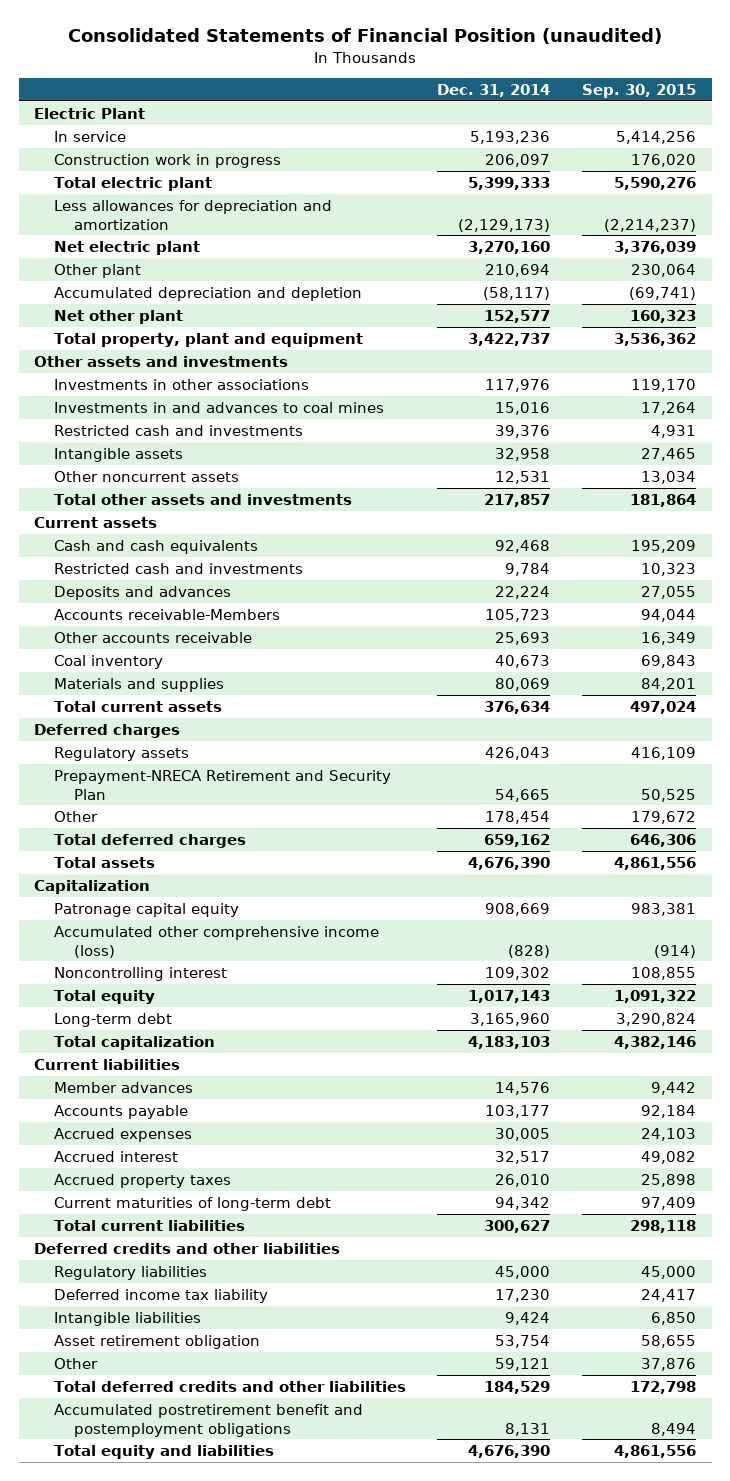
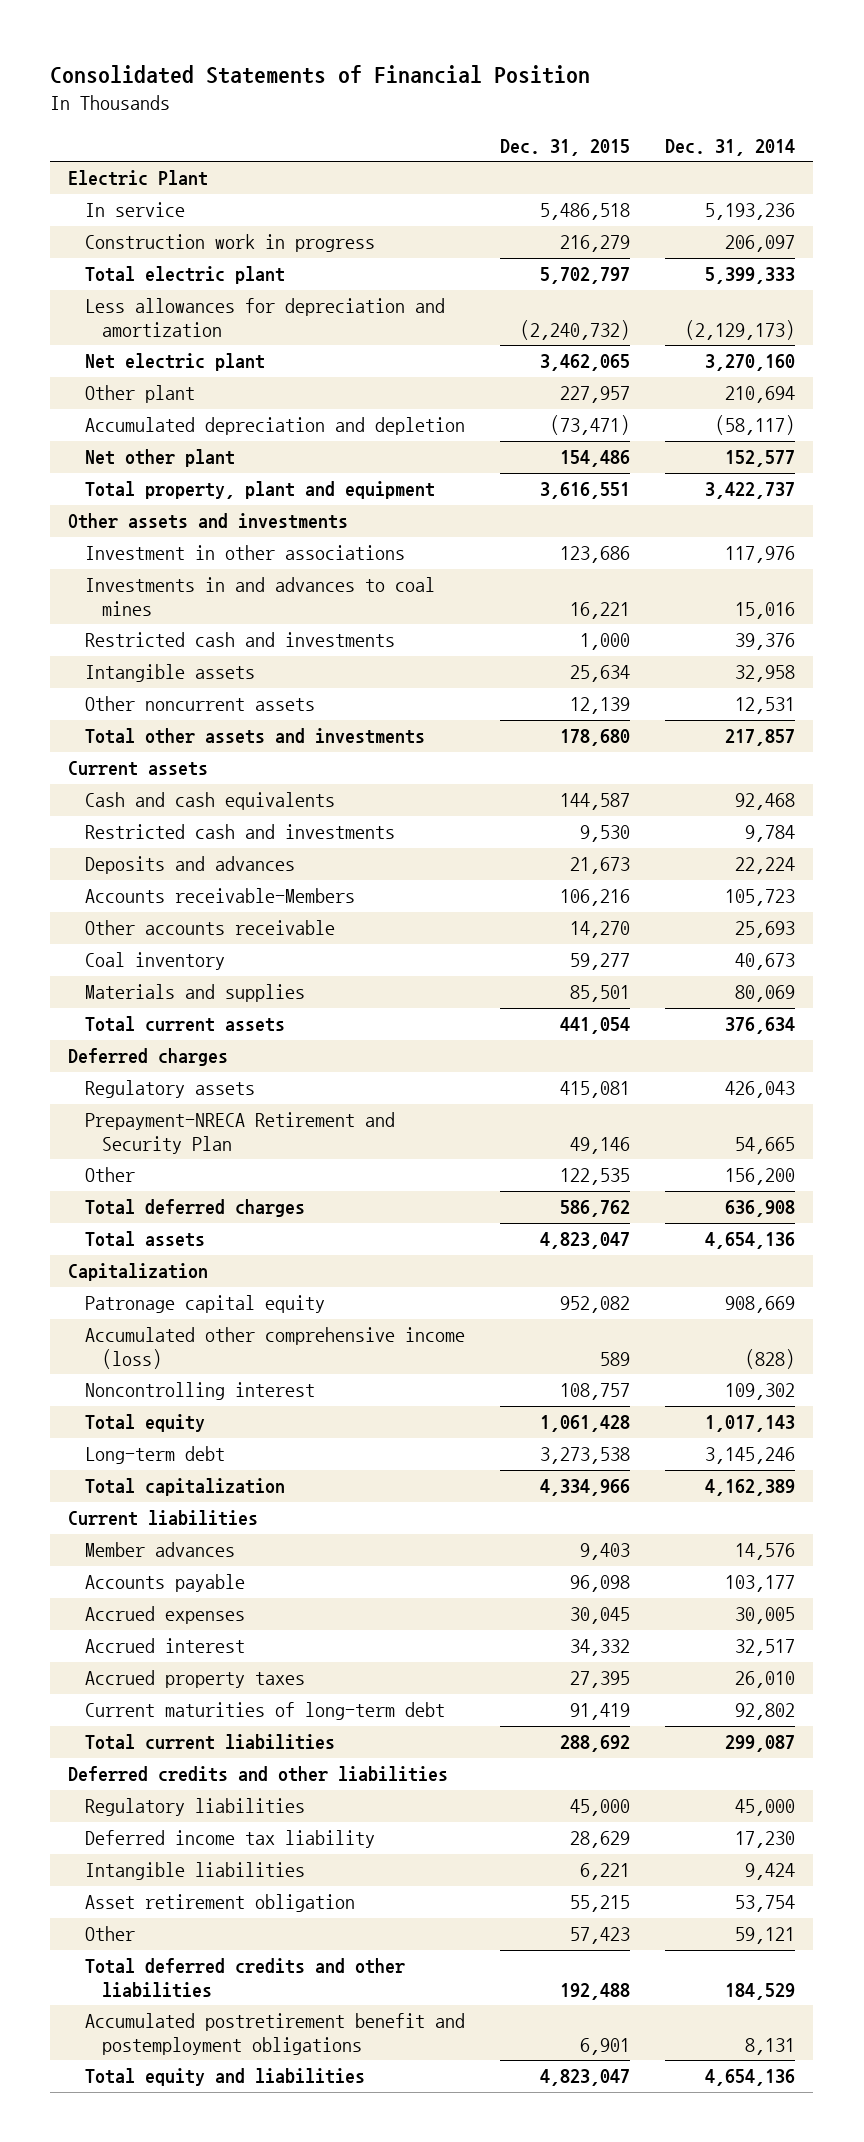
- Consolidated Statements of Financial Position (unaudited)
+ Consolidated Statements of Financial Position
- | Dec. 31, 2014 | Sep. 30, 2015
+ | Dec. 31, 2015 | Dec. 31, 2014
- Investments in other associations | 117,976 | 119,170
+ Investment in other associations | 123,686 | 117,976
- Other | 178,454 | 179,672
- Total deferred charges | 659,162 | 646,306
- Total assets | 4,676,390 | 4,861,556
+ Other | 122,535 | 156,200
+ Total deferred charges | 586,762 | 636,908
+ Total assets | 4,823,047 | 4,654,136
- Long-term debt | 3,165,960 | 3,290,824
- Total capitalization | 4,183,103 | 4,382,146
+ Long-term debt | 3,273,538 | 3,145,246
+ Total capitalization | 4,334,966 | 4,162,389
- Current maturities of long-term debt | 94,342 | 97,409
- Total current liabilities | 300,627 | 298,118
+ Current maturities of long-term debt | 91,419 | 92,802
+ Total current liabilities | 288,692 | 299,087
- Total equity and liabilities | 4,676,390 | 4,861,556
+ Total equity and liabilities | 4,823,047 | 4,654,136

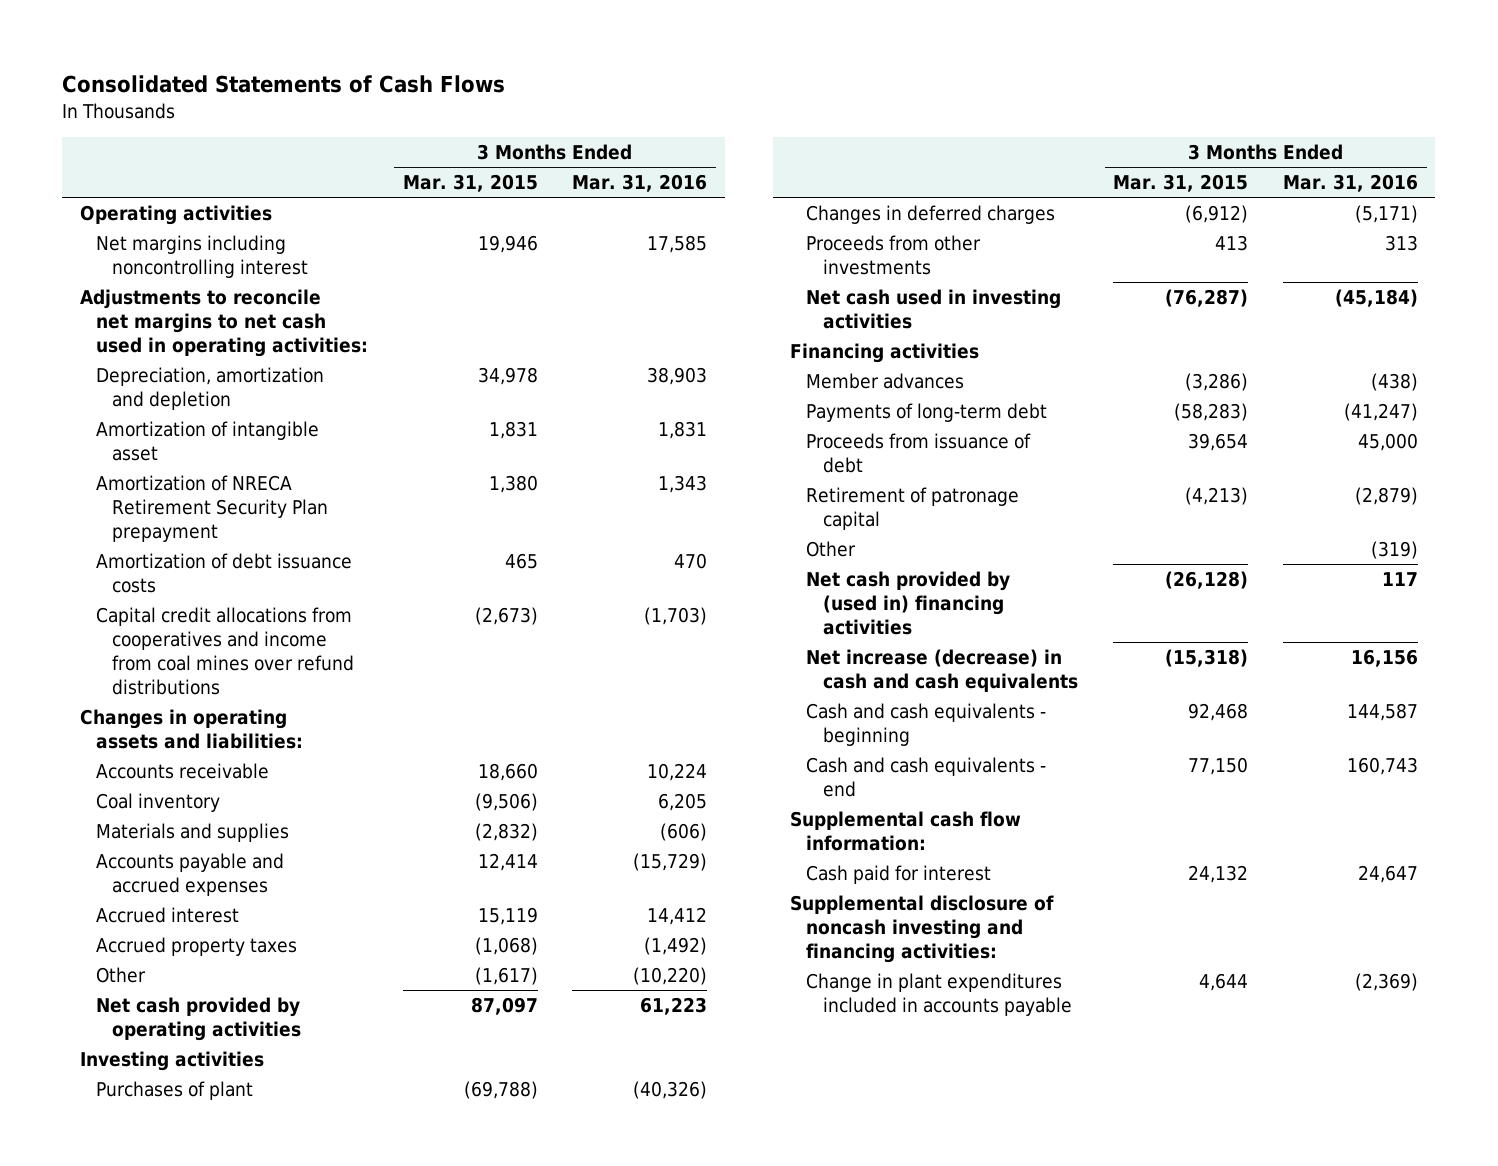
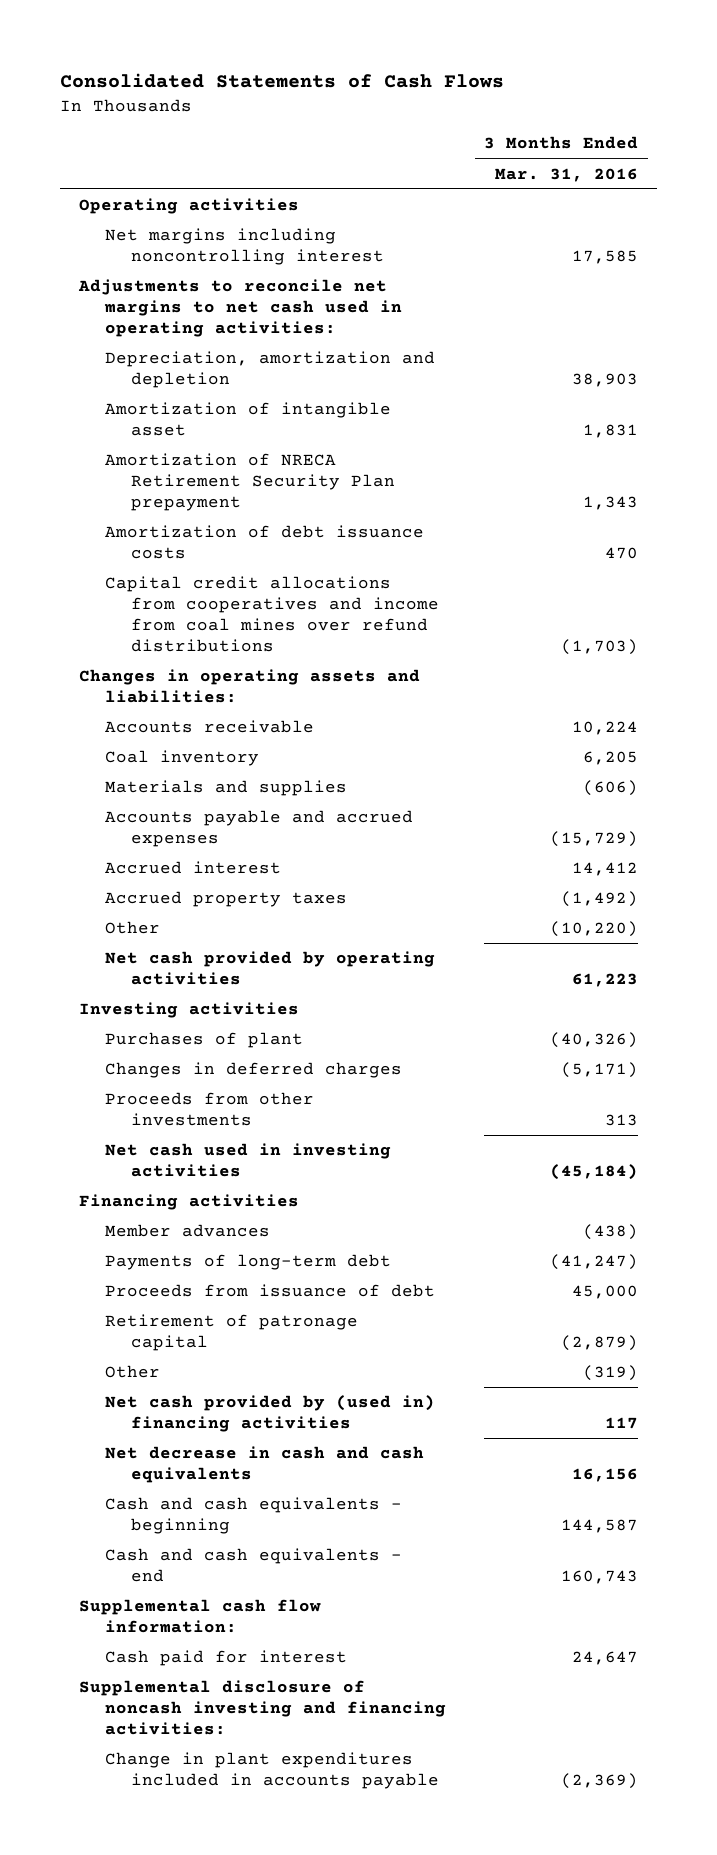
- | 3 Months Ended Mar. 31, 2015 | 3 Months Ended Mar. 31, 2016
+ | 3 Months Ended Mar. 31, 2016
- Net increase (decrease) in cash and cash equivalents | (15,318) | 16,156
+ Net decrease in cash and cash equivalents | 16,156

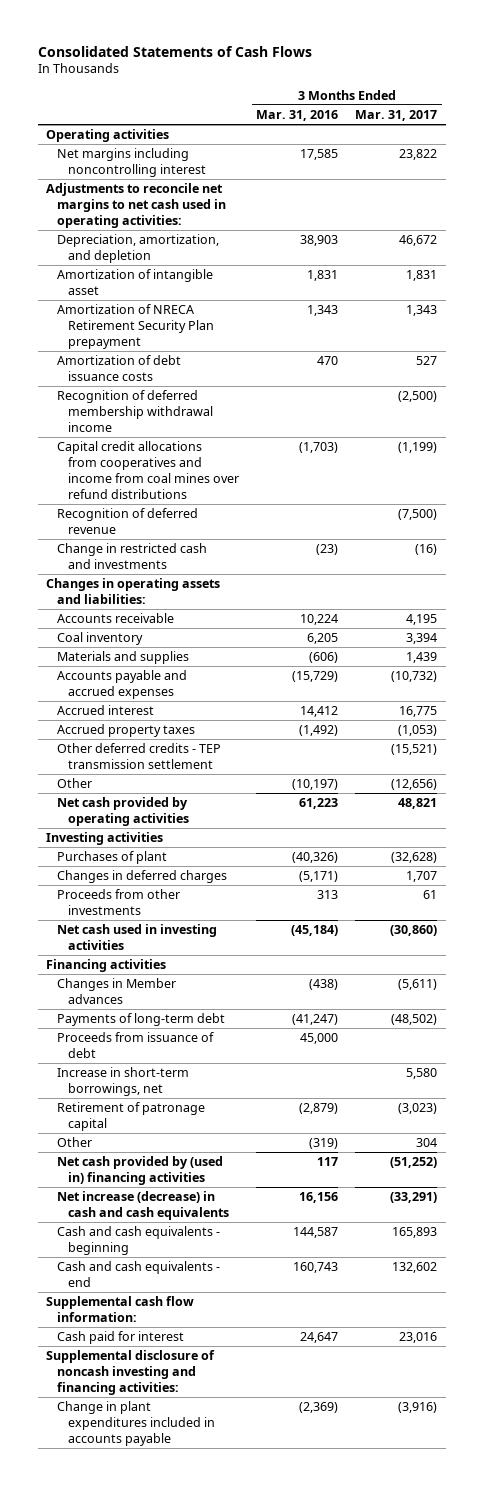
- | 3 Months Ended Mar. 31, 2016
+ | 3 Months Ended Mar. 31, 2016 | 3 Months Ended Mar. 31, 2017
- Depreciation, amortization and depletion | 38,903
+ Depreciation, amortization, and depletion | 38,903 | 46,672
+ Recognition of deferred membership withdrawal income | | (2,500)
+ Recognition of deferred revenue | | (7,500)
+ Change in restricted cash and investments | (23) | (16)
- Other | (10,220)
+ Other deferred credits - TEP transmission settlement | | (15,521)
+ Other | (10,197) | (12,656)
- Member advances | (438)
+ Changes in Member advances | (438) | (5,611)
+ Increase in short-term borrowings, net | | 5,580
- Net decrease in cash and cash equivalents | 16,156
+ Net increase (decrease) in cash and cash equivalents | 16,156 | (33,291)

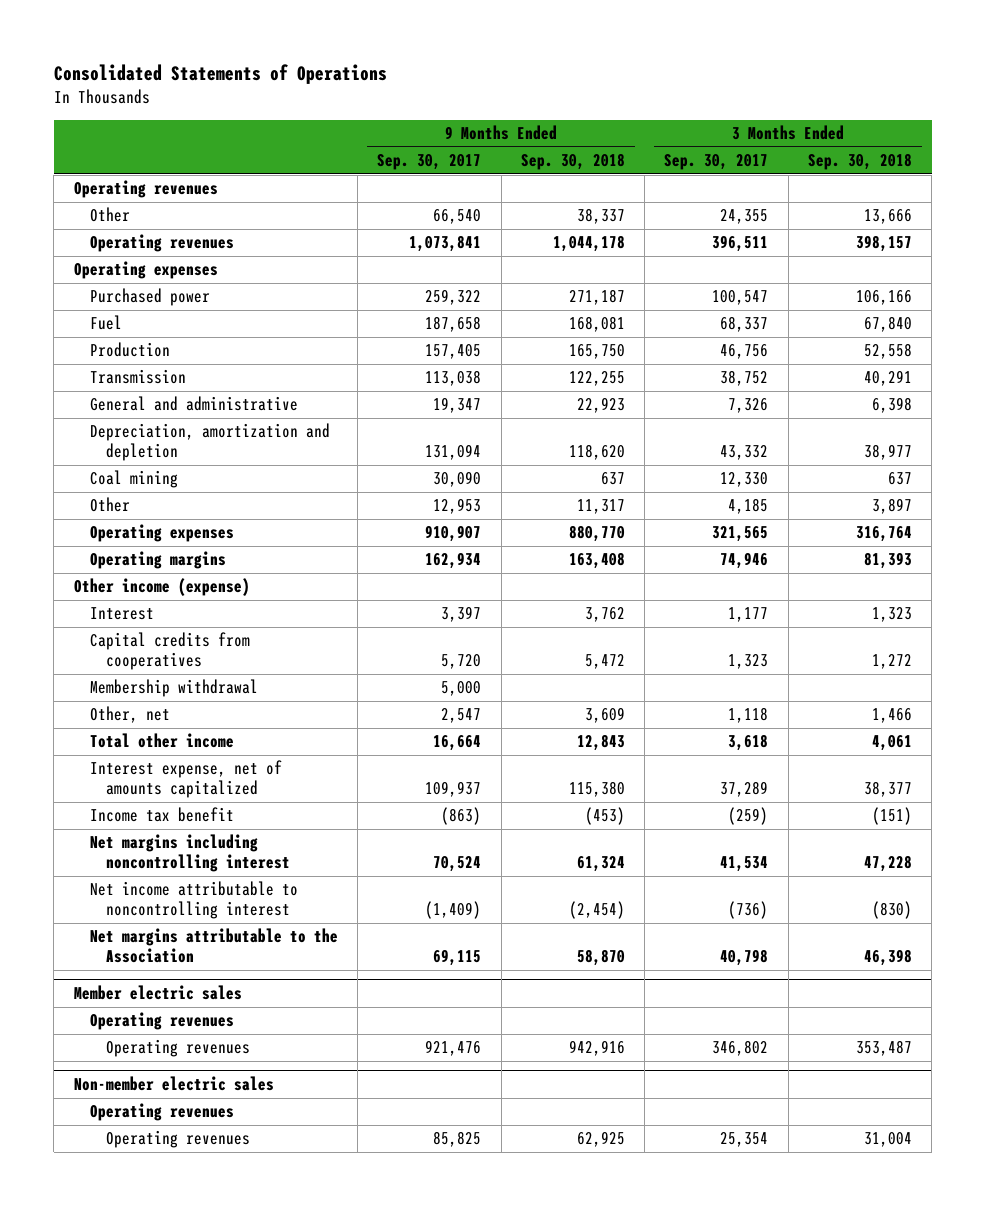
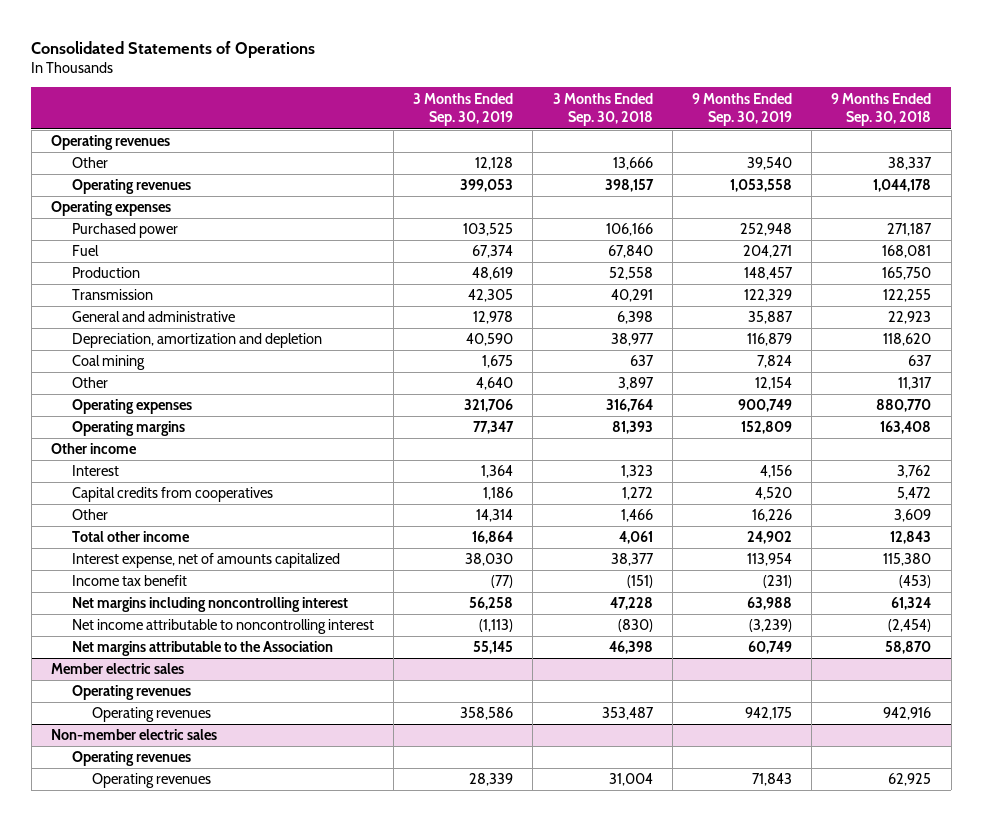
- | 9 Months Ended Sep. 30, 2017 | 9 Months Ended Sep. 30, 2018 | 3 Months Ended Sep. 30, 2017 | 3 Months Ended Sep. 30, 2018
+ | 3 Months Ended Sep. 30, 2019 | 3 Months Ended Sep. 30, 2018 | 9 Months Ended Sep. 30, 2019 | 9 Months Ended Sep. 30, 2018
- Other income (expense)
+ Other income
- Membership withdrawal | 5,000 | | |
- Other, net | 2,547 | 3,609 | 1,118 | 1,466
+ Other | 14,314 | 1,466 | 16,226 | 3,609

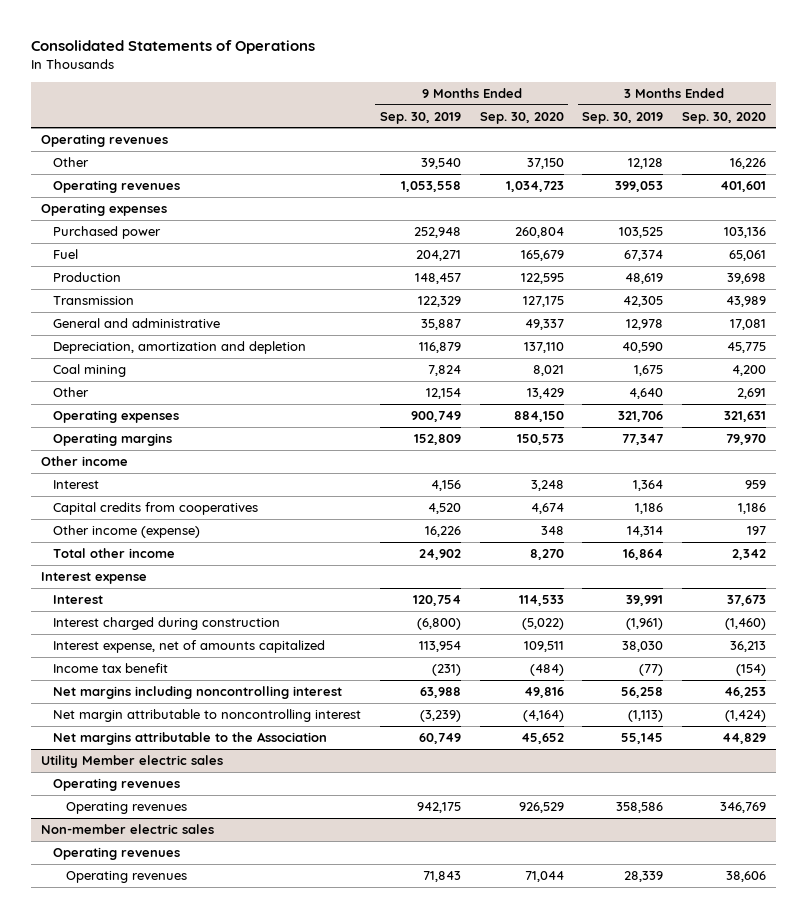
- | 3 Months Ended Sep. 30, 2019 | 3 Months Ended Sep. 30, 2018 | 9 Months Ended Sep. 30, 2019 | 9 Months Ended Sep. 30, 2018
+ | 9 Months Ended Sep. 30, 2019 | 9 Months Ended Sep. 30, 2020 | 3 Months Ended Sep. 30, 2019 | 3 Months Ended Sep. 30, 2020
- Other | 14,314 | 1,466 | 16,226 | 3,609
+ Other income (expense) | 16,226 | 348 | 14,314 | 197
+ Interest expense
+ Interest | 120,754 | 114,533 | 39,991 | 37,673
+ Interest charged during construction | (6,800) | (5,022) | (1,961) | (1,460)
- Net income attributable to noncontrolling interest | (1,113) | (830) | (3,239) | (2,454)
+ Net margin attributable to noncontrolling interest | (3,239) | (4,164) | (1,113) | (1,424)
- Member electric sales
+ Utility Member electric sales

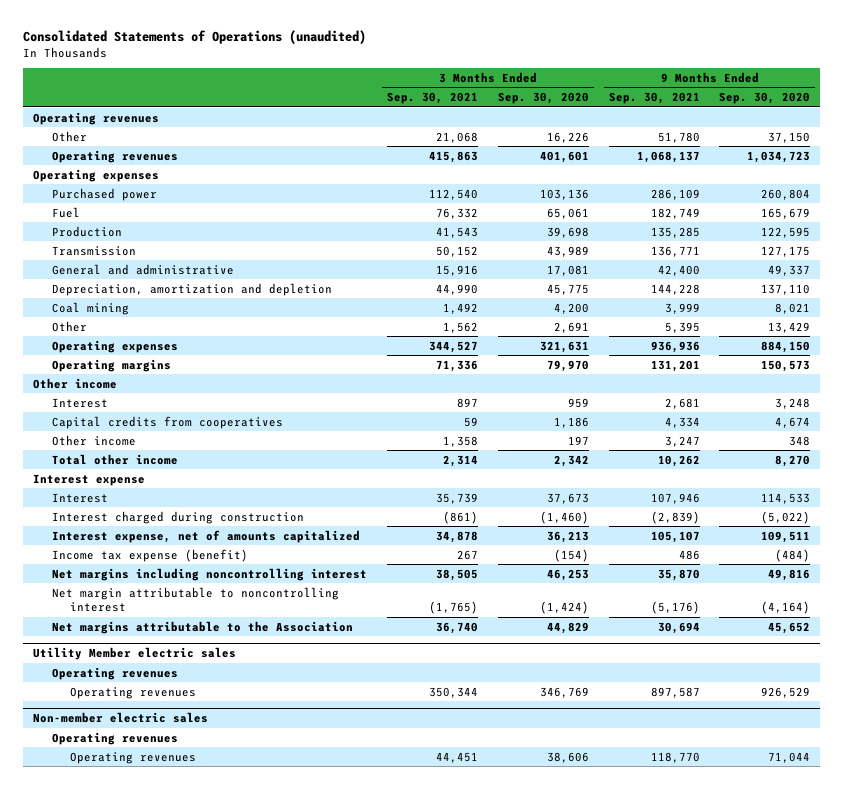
- Consolidated Statements of Operations
+ Consolidated Statements of Operations (unaudited)
- | 9 Months Ended Sep. 30, 2019 | 9 Months Ended Sep. 30, 2020 | 3 Months Ended Sep. 30, 2019 | 3 Months Ended Sep. 30, 2020
+ | 3 Months Ended Sep. 30, 2021 | 3 Months Ended Sep. 30, 2020 | 9 Months Ended Sep. 30, 2021 | 9 Months Ended Sep. 30, 2020
- Other income (expense) | 16,226 | 348 | 14,314 | 197
+ Other income | 1,358 | 197 | 3,247 | 348
- Income tax benefit | (231) | (484) | (77) | (154)
+ Income tax expense (benefit) | 267 | (154) | 486 | (484)

